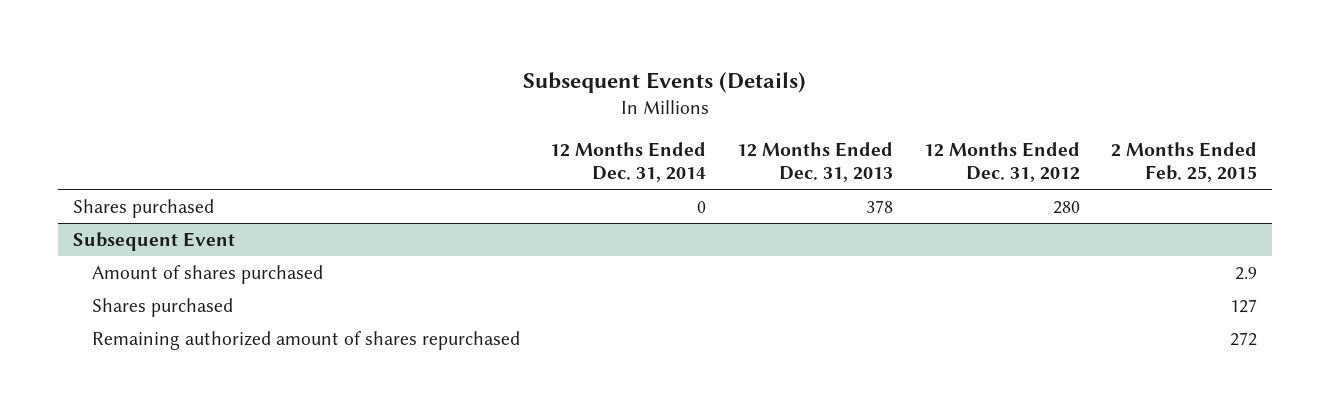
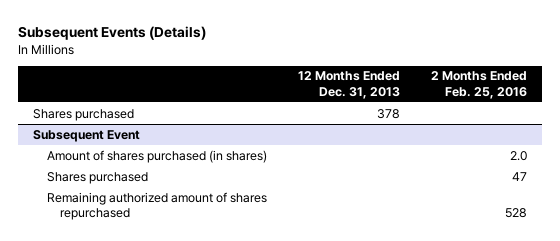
- | 12 Months Ended Dec. 31, 2014 | 12 Months Ended Dec. 31, 2013 | 12 Months Ended Dec. 31, 2012 | 2 Months Ended Feb. 25, 2015
+ | 12 Months Ended Dec. 31, 2013 | 2 Months Ended Feb. 25, 2016
@ Subsequent Event
- Amount of shares purchased | | | | 2.9
+ Amount of shares purchased (in shares) | | 2.0

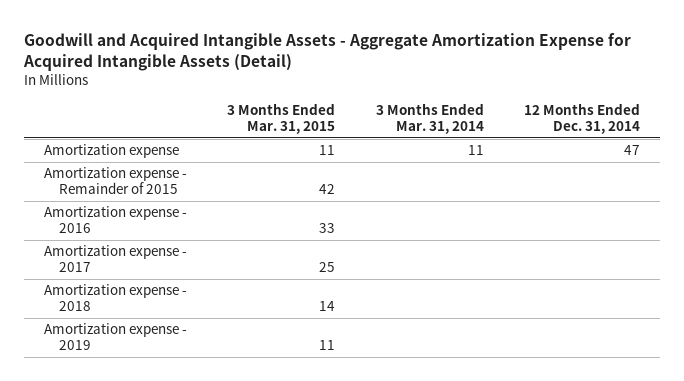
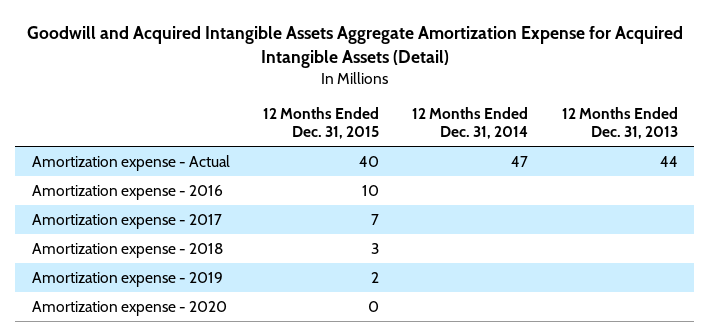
- Goodwill and Acquired Intangible Assets - Aggregate Amortization Expense for Acquired Intangible Assets (Detail)
+ Goodwill and Acquired Intangible Assets Aggregate Amortization Expense for Acquired Intangible Assets (Detail)
- | 3 Months Ended Mar. 31, 2015 | 3 Months Ended Mar. 31, 2014 | 12 Months Ended Dec. 31, 2014
+ | 12 Months Ended Dec. 31, 2015 | 12 Months Ended Dec. 31, 2014 | 12 Months Ended Dec. 31, 2013
- Amortization expense | 11 | 11 | 47
- Amortization expense - Remainder of 2015 | 42 | |
+ Amortization expense - Actual | 40 | 47 | 44
+ Amortization expense - 2020 | 0 | |

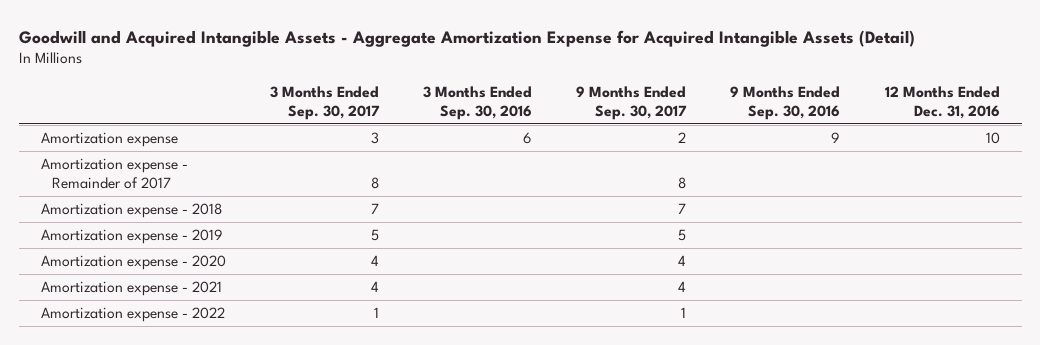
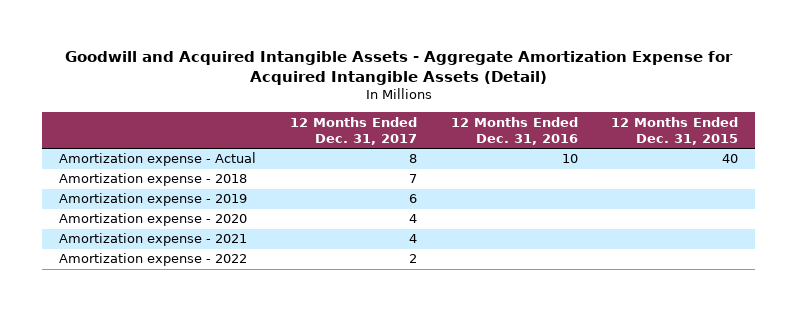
- | 3 Months Ended Sep. 30, 2017 | 3 Months Ended Sep. 30, 2016 | 9 Months Ended Sep. 30, 2017 | 9 Months Ended Sep. 30, 2016 | 12 Months Ended Dec. 31, 2016
+ | 12 Months Ended Dec. 31, 2017 | 12 Months Ended Dec. 31, 2016 | 12 Months Ended Dec. 31, 2015
- Amortization expense | 3 | 6 | 2 | 9 | 10
- Amortization expense - Remainder of 2017 | 8 | | 8 | |
+ Amortization expense - Actual | 8 | 10 | 40

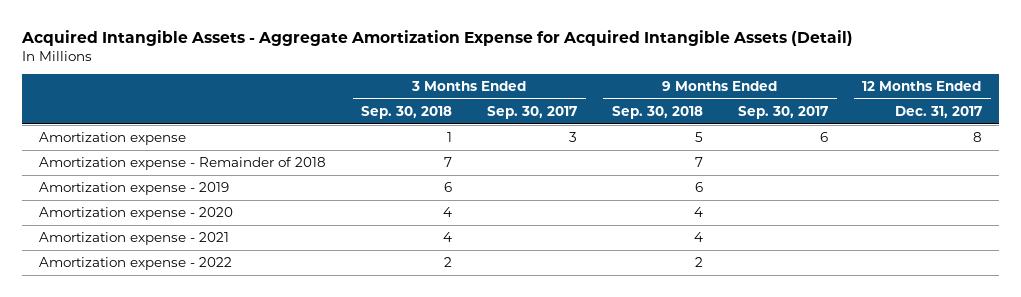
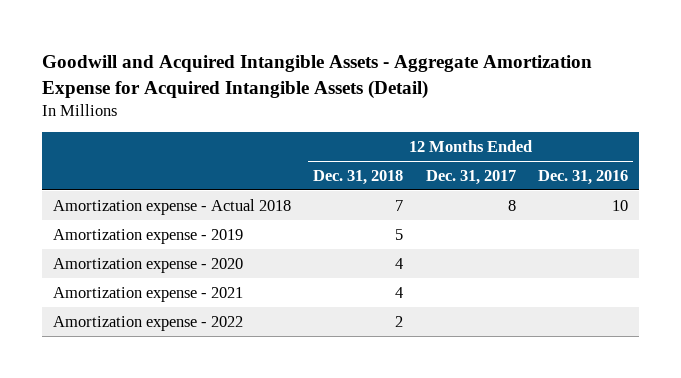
- Acquired Intangible Assets - Aggregate Amortization Expense for Acquired Intangible Assets (Detail)
+ Goodwill and Acquired Intangible Assets - Aggregate Amortization Expense for Acquired Intangible Assets (Detail)
- | 3 Months Ended Sep. 30, 2018 | 3 Months Ended Sep. 30, 2017 | 9 Months Ended Sep. 30, 2018 | 9 Months Ended Sep. 30, 2017 | 12 Months Ended Dec. 31, 2017
+ | 12 Months Ended Dec. 31, 2018 | 12 Months Ended Dec. 31, 2017 | 12 Months Ended Dec. 31, 2016
- Amortization expense | 1 | 3 | 5 | 6 | 8
- Amortization expense - Remainder of 2018 | 7 | | 7 | |
+ Amortization expense - Actual 2018 | 7 | 8 | 10

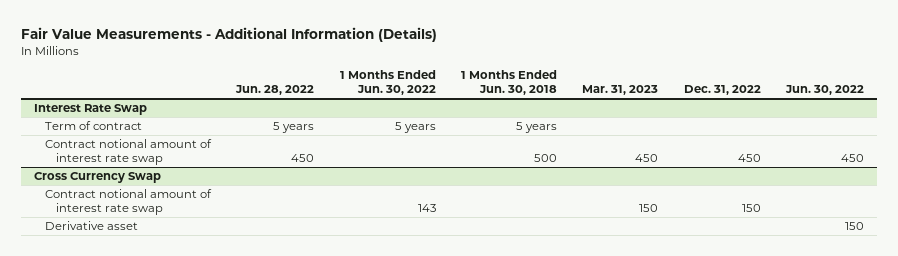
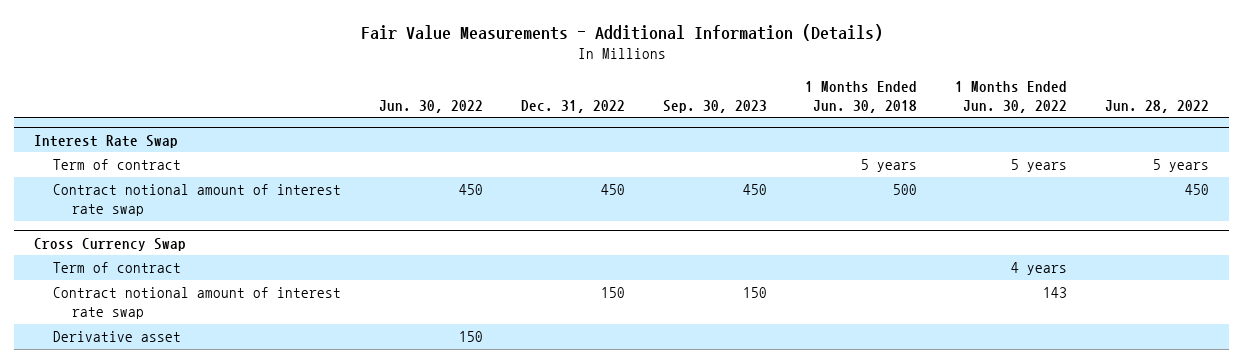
- | Jun. 28, 2022 | 1 Months Ended Jun. 30, 2022 | 1 Months Ended Jun. 30, 2018 | Mar. 31, 2023 | Dec. 31, 2022 | Jun. 30, 2022
+ | Jun. 30, 2022 | Dec. 31, 2022 | Sep. 30, 2023 | 1 Months Ended Jun. 30, 2018 | 1 Months Ended Jun. 30, 2022 | Jun. 28, 2022
@ Cross Currency Swap
+ Term of contract | | | | | 4 years |

